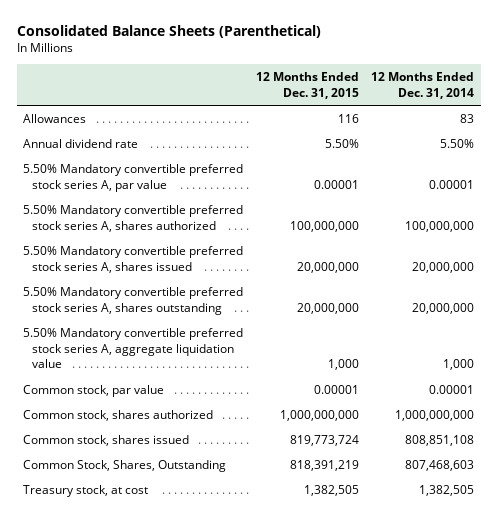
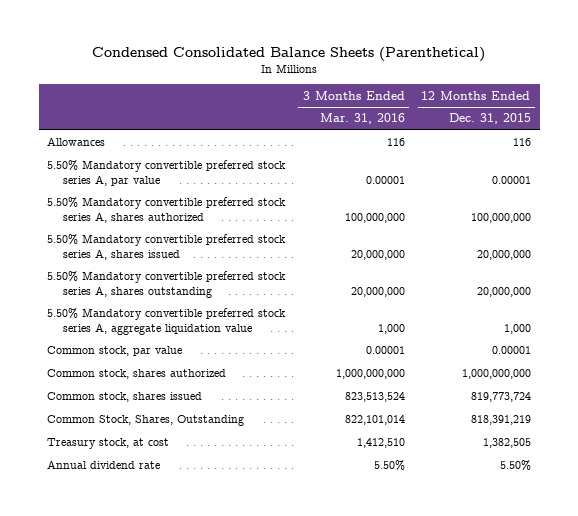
- Consolidated Balance Sheets (Parenthetical)
+ Condensed Consolidated Balance Sheets (Parenthetical)
- | 12 Months Ended Dec. 31, 2015 | 12 Months Ended Dec. 31, 2014
+ | 3 Months Ended Mar. 31, 2016 | 12 Months Ended Dec. 31, 2015
moved down: Annual dividend rate | 5.50% | 5.50%

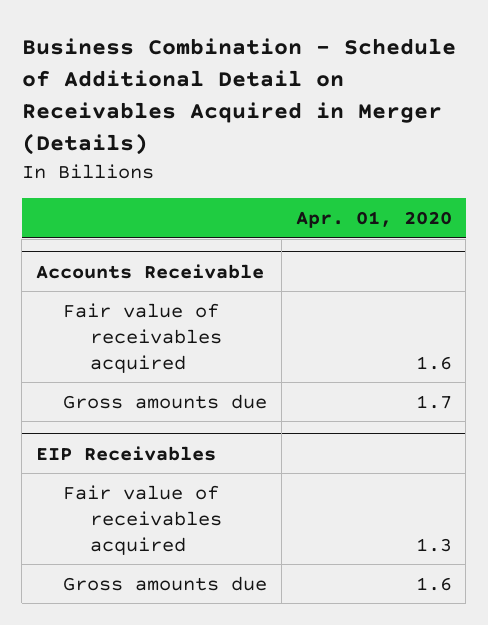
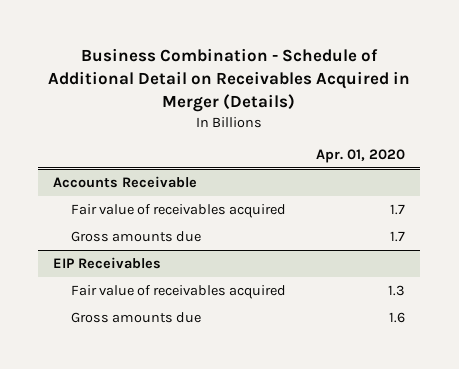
@ Accounts Receivable
- Fair value of receivables acquired | 1.6
+ Fair value of receivables acquired | 1.7

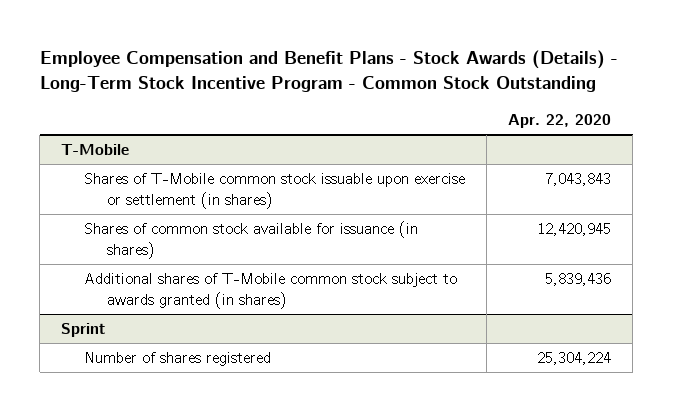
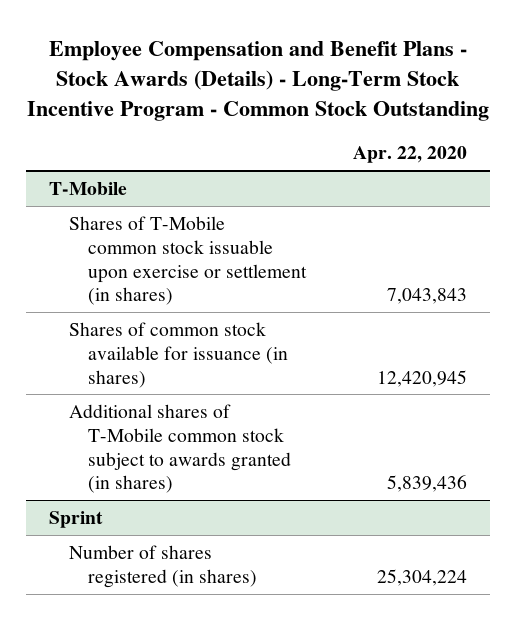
@ Sprint
- Number of shares registered | 25,304,224
+ Number of shares registered (in shares) | 25,304,224

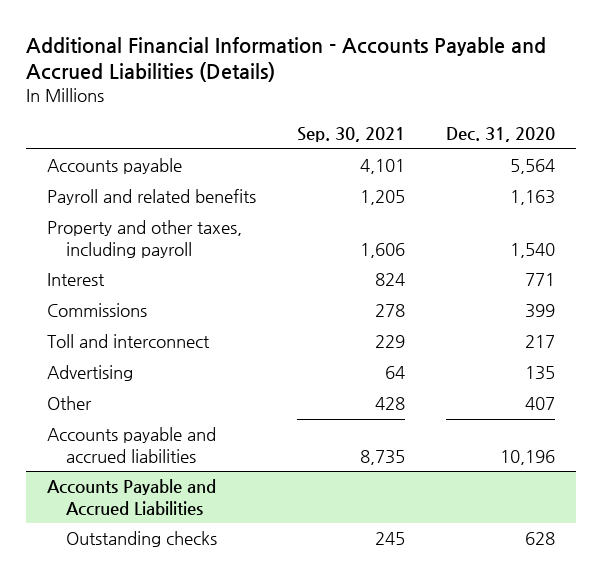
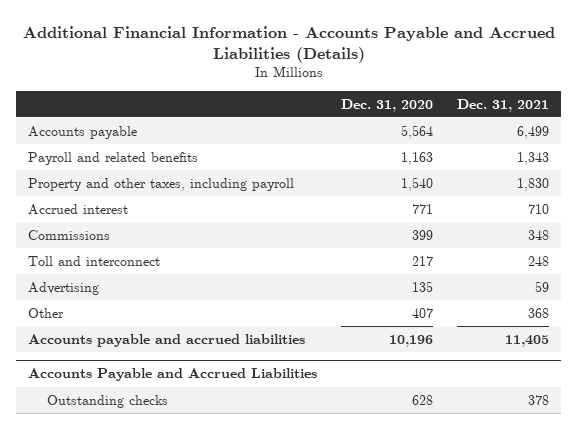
- | Sep. 30, 2021 | Dec. 31, 2020
+ | Dec. 31, 2020 | Dec. 31, 2021
- Interest | 824 | 771
+ Accrued interest | 771 | 710

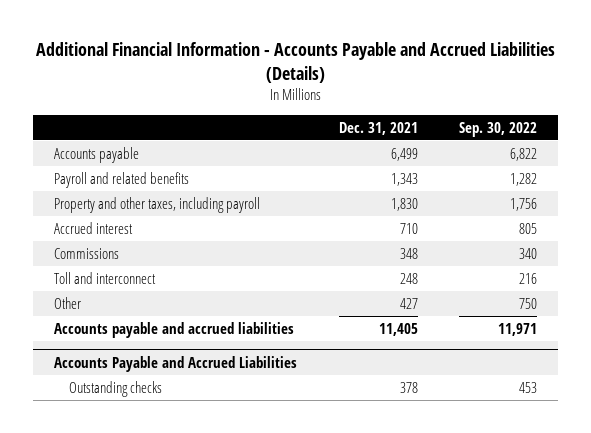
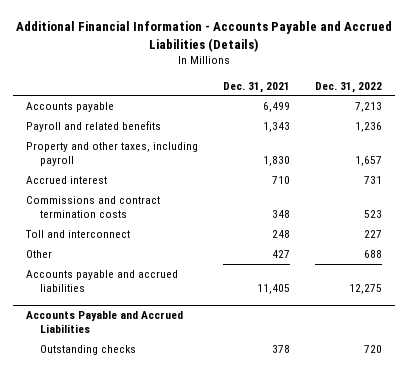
- | Dec. 31, 2021 | Sep. 30, 2022
+ | Dec. 31, 2021 | Dec. 31, 2022
- Commissions | 348 | 340
+ Commissions and contract termination costs | 348 | 523

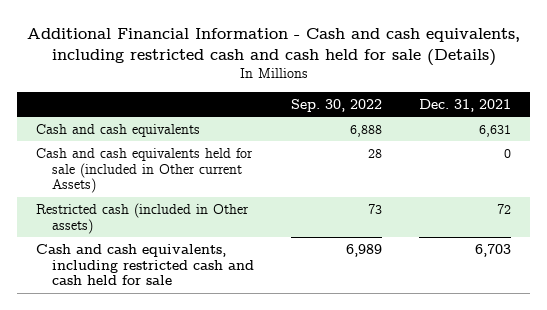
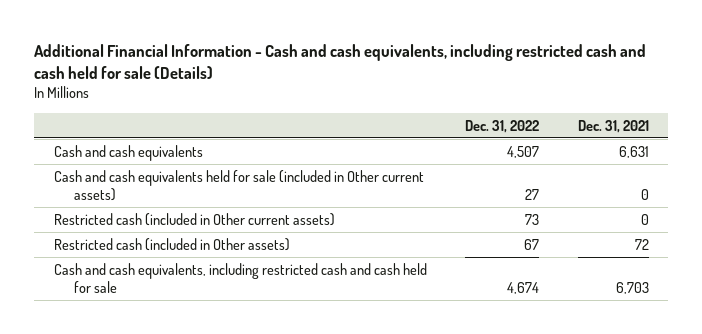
- | Sep. 30, 2022 | Dec. 31, 2021
+ | Dec. 31, 2022 | Dec. 31, 2021
- Cash and cash equivalents held for sale (included in Other current Assets) | 28 | 0
+ Cash and cash equivalents held for sale (included in Other current assets) | 27 | 0
+ Restricted cash (included in Other current assets) | 73 | 0

